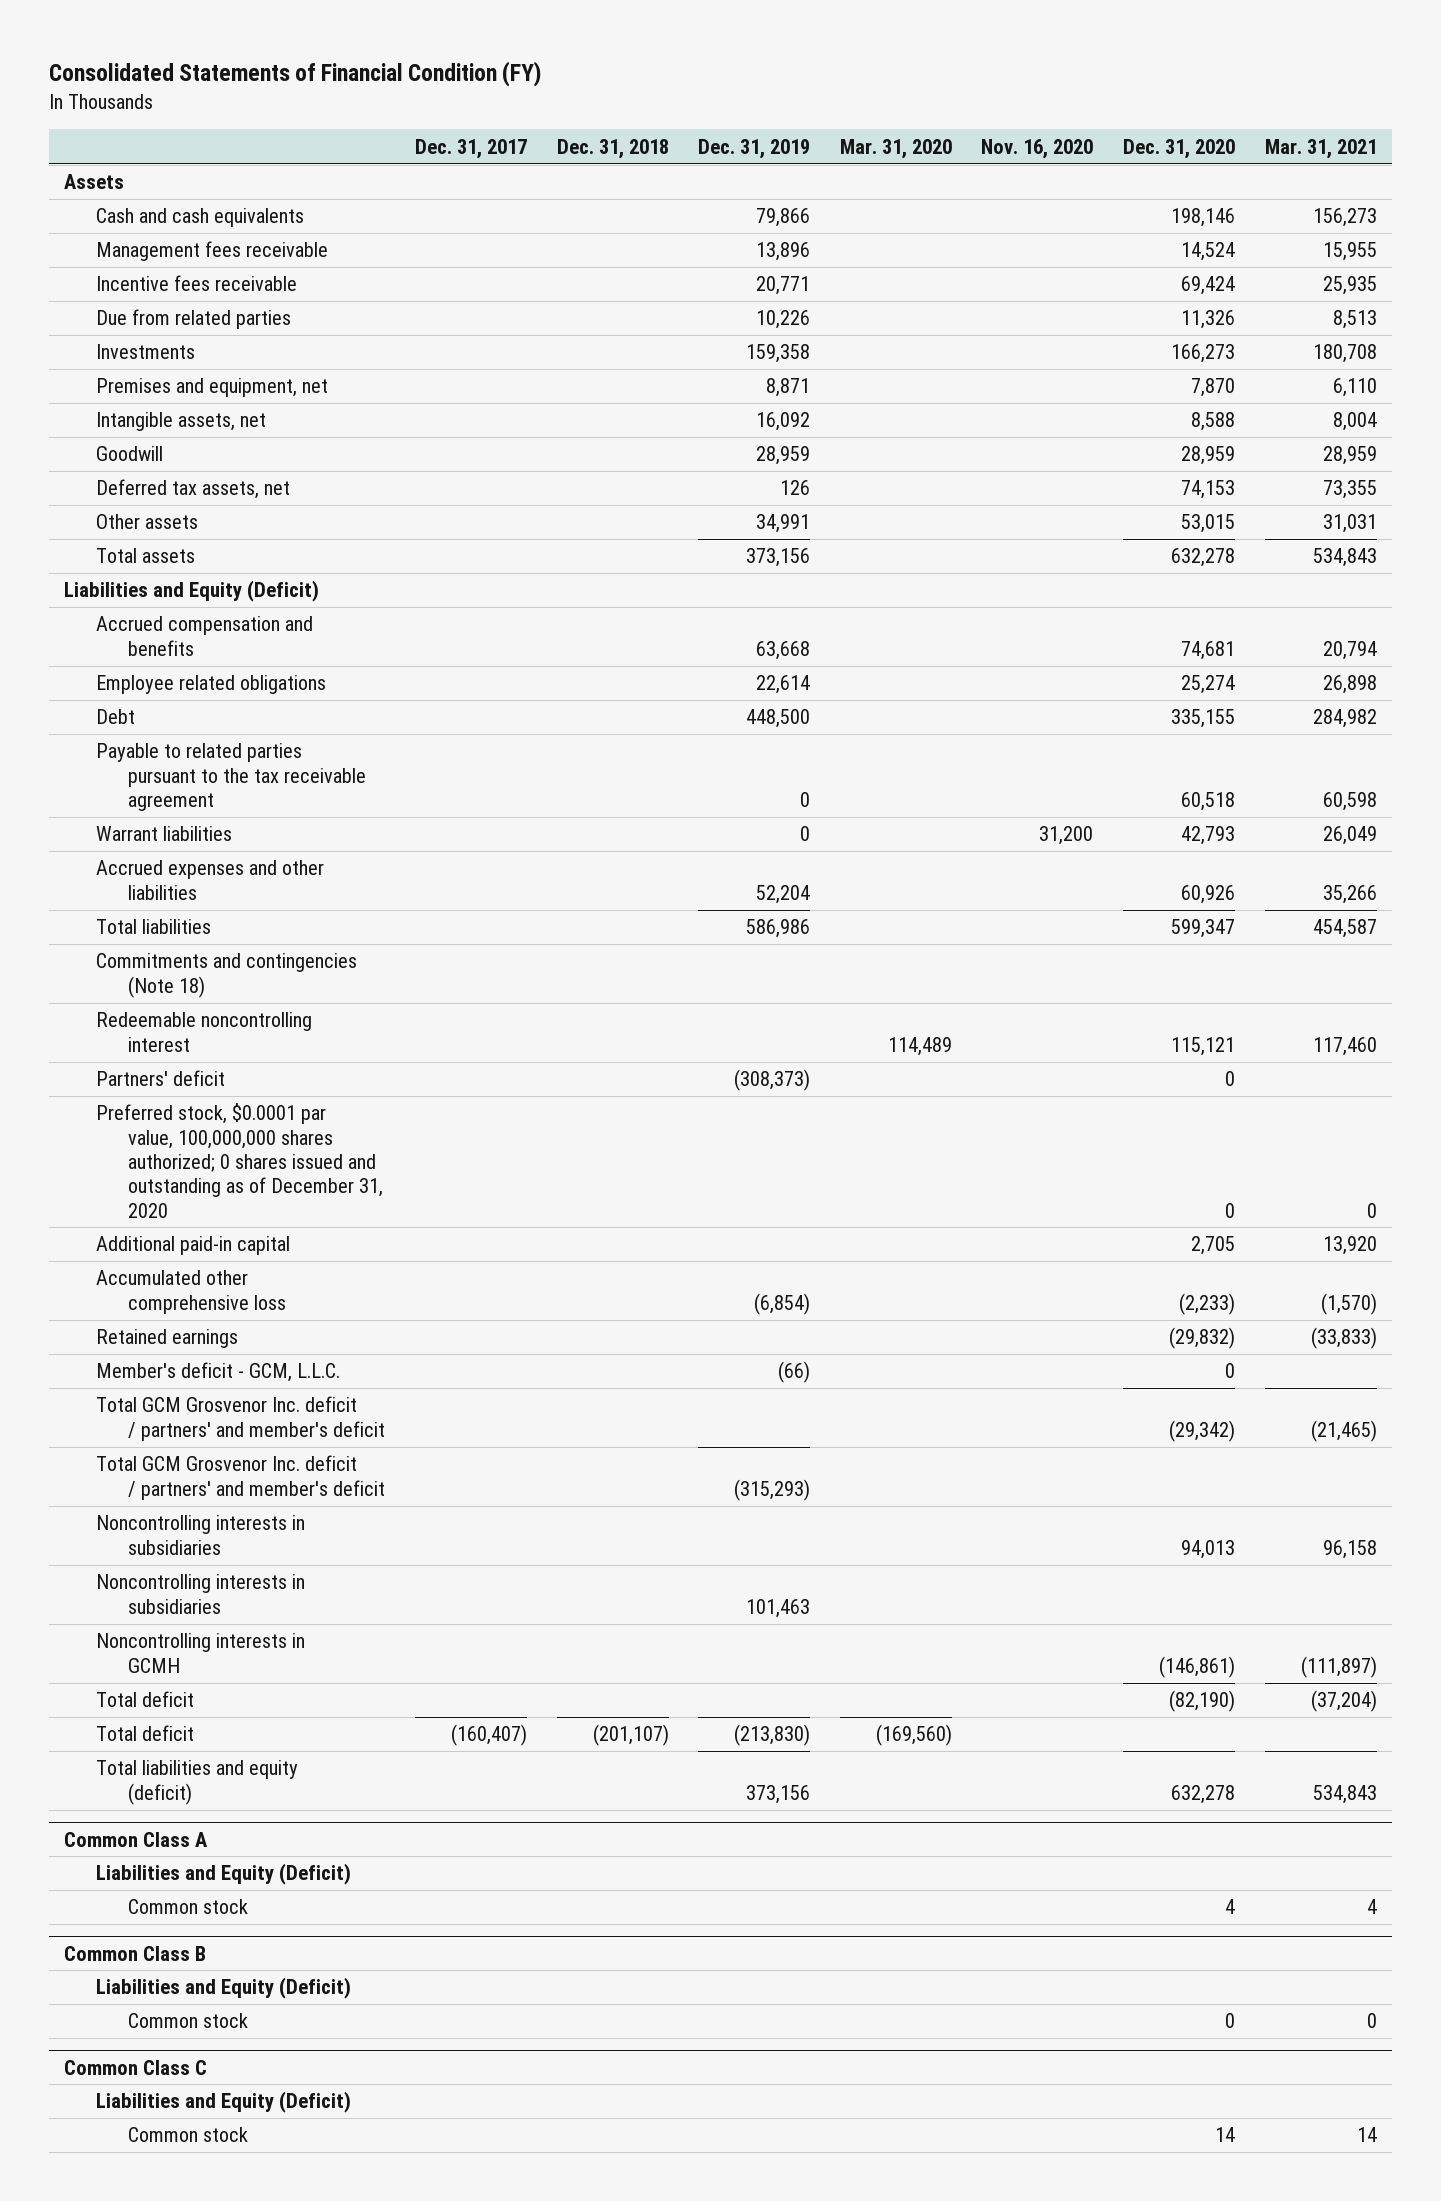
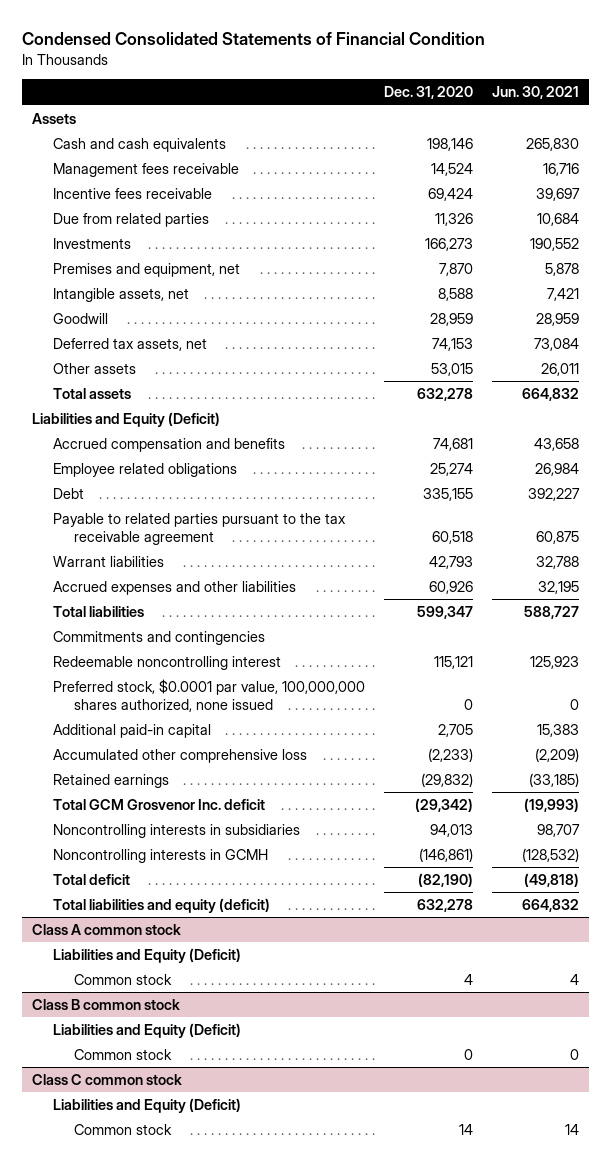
- Consolidated Statements of Financial Condition (FY)
+ Condensed Consolidated Statements of Financial Condition
- | Dec. 31, 2017 | Dec. 31, 2018 | Dec. 31, 2019 | Mar. 31, 2020 | Nov. 16, 2020 | Dec. 31, 2020 | Mar. 31, 2021
+ | Dec. 31, 2020 | Jun. 30, 2021
- Commitments and contingencies (Note 18)
+ Commitments and contingencies
- Partners' deficit | | | (308,373) | | | 0 |
- Preferred stock, $0.0001 par value, 100,000,000 shares authorized; 0 shares issued and outstanding as of December 31, 2020 | | | | | | 0 | 0
+ Preferred stock, $0.0001 par value, 100,000,000 shares authorized, none issued | 0 | 0
- Member's deficit - GCM, L.L.C. | | | (66) | | | 0 |
- Total GCM Grosvenor Inc. deficit / partners' and member's deficit | | | | | | (29,342) | (21,465)
- Total GCM Grosvenor Inc. deficit / partners' and member's deficit | | | (315,293) | | | |
+ Total GCM Grosvenor Inc. deficit | (29,342) | (19,993)
- Noncontrolling interests in subsidiaries | | | 101,463 | | | |
- Total deficit | (160,407) | (201,107) | (213,830) | (169,560) | | |
- Common Class A
+ Class A common stock
- Common Class B
+ Class B common stock
- Common Class C
+ Class C common stock

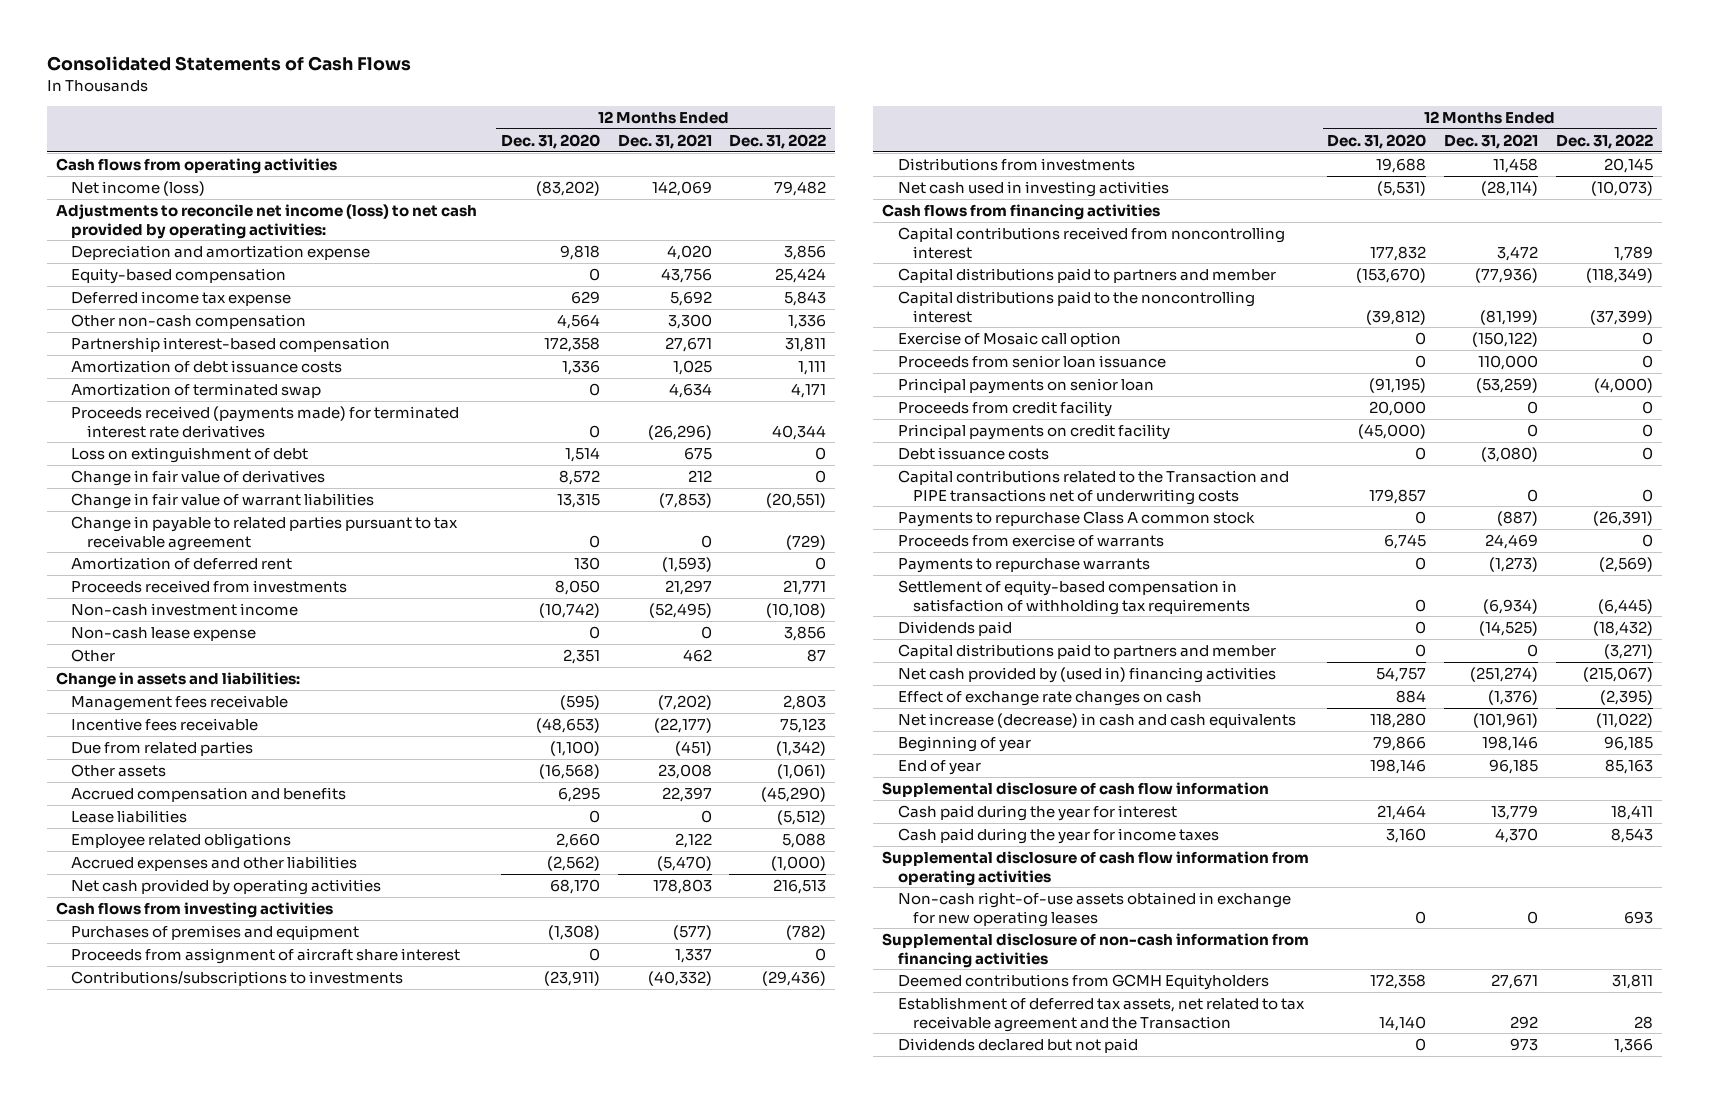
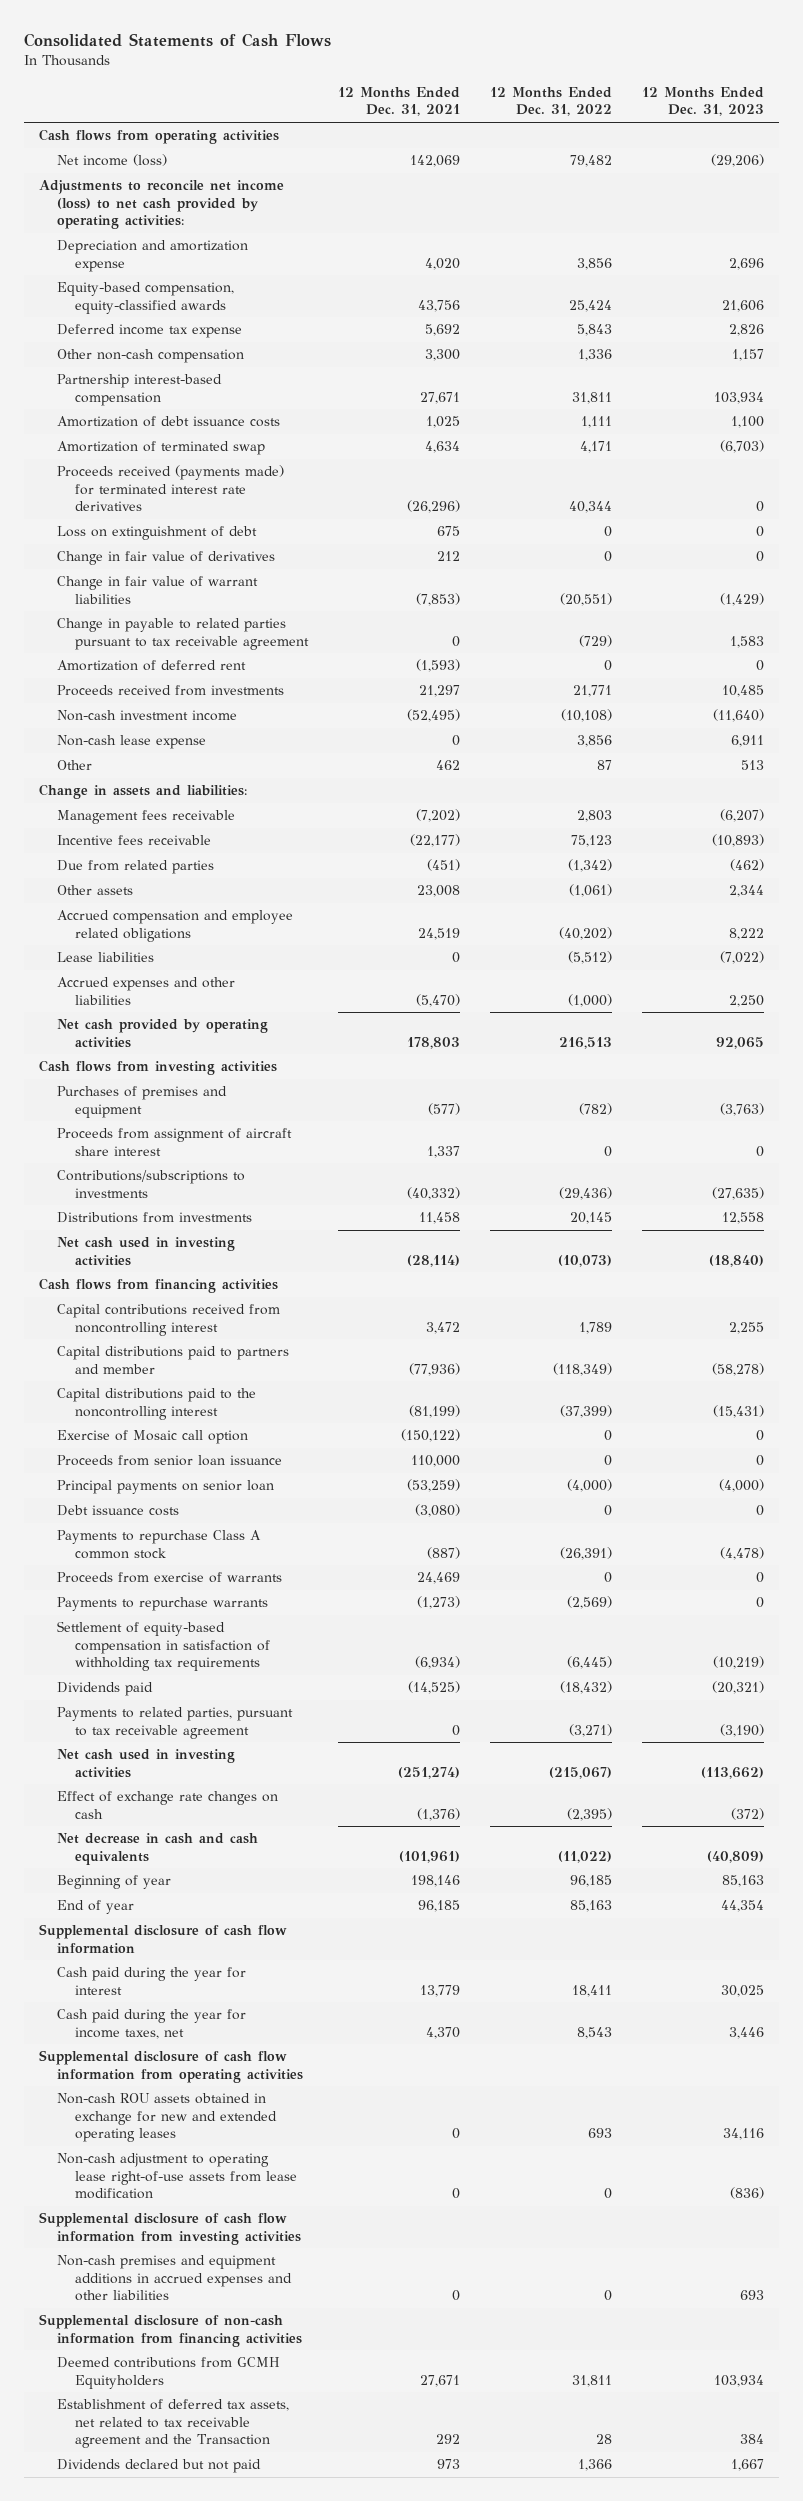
- | 12 Months Ended Dec. 31, 2020 | 12 Months Ended Dec. 31, 2021 | 12 Months Ended Dec. 31, 2022
+ | 12 Months Ended Dec. 31, 2021 | 12 Months Ended Dec. 31, 2022 | 12 Months Ended Dec. 31, 2023
- Equity-based compensation | 0 | 43,756 | 25,424
+ Equity-based compensation, equity-classified awards | 43,756 | 25,424 | 21,606
- Accrued compensation and benefits | 6,295 | 22,397 | (45,290)
+ Accrued compensation and employee related obligations | 24,519 | (40,202) | 8,222
- Employee related obligations | 2,660 | 2,122 | 5,088
- Proceeds from credit facility | 20,000 | 0 | 0
- Principal payments on credit facility | (45,000) | 0 | 0
- Capital contributions related to the Transaction and PIPE transactions net of underwriting costs | 179,857 | 0 | 0
- Capital distributions paid to partners and member | 0 | 0 | (3,271)
- Net cash provided by (used in) financing activities | 54,757 | (251,274) | (215,067)
+ Payments to related parties, pursuant to tax receivable agreement | 0 | (3,271) | (3,190)
+ Net cash used in investing activities | (251,274) | (215,067) | (113,662)
- Net increase (decrease) in cash and cash equivalents | 118,280 | (101,961) | (11,022)
+ Net decrease in cash and cash equivalents | (101,961) | (11,022) | (40,809)
- Cash paid during the year for income taxes | 3,160 | 4,370 | 8,543
+ Cash paid during the year for income taxes, net | 4,370 | 8,543 | 3,446
- Non-cash right-of-use assets obtained in exchange for new operating leases | 0 | 0 | 693
+ Non-cash ROU assets obtained in exchange for new and extended operating leases | 0 | 693 | 34,116
+ Non-cash adjustment to operating lease right-of-use assets from lease modification | 0 | 0 | (836)
+ Supplemental disclosure of cash flow information from investing activities
+ Non-cash premises and equipment additions in accrued expenses and other liabilities | 0 | 0 | 693

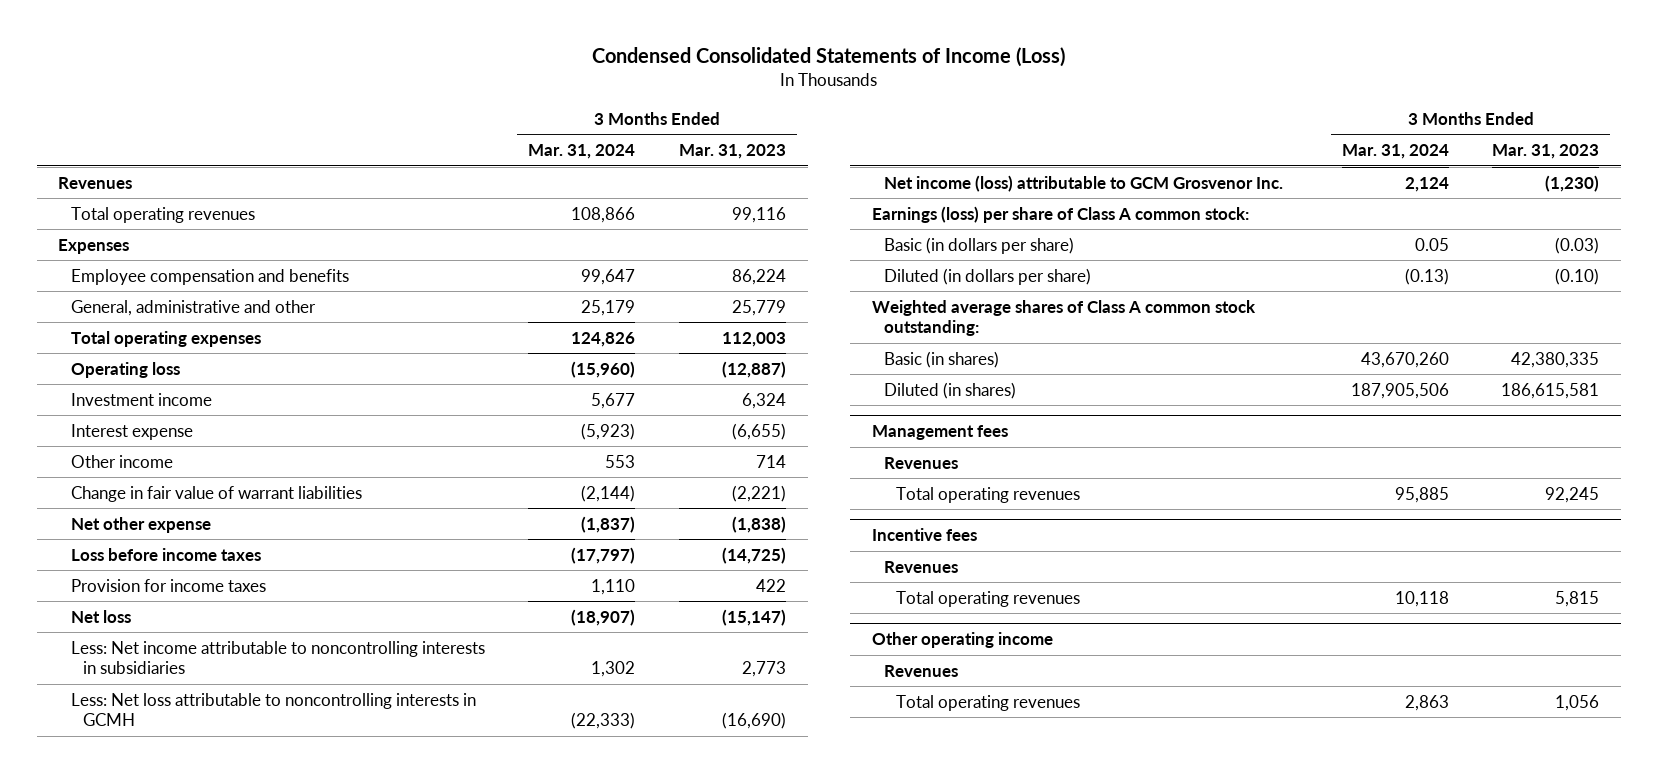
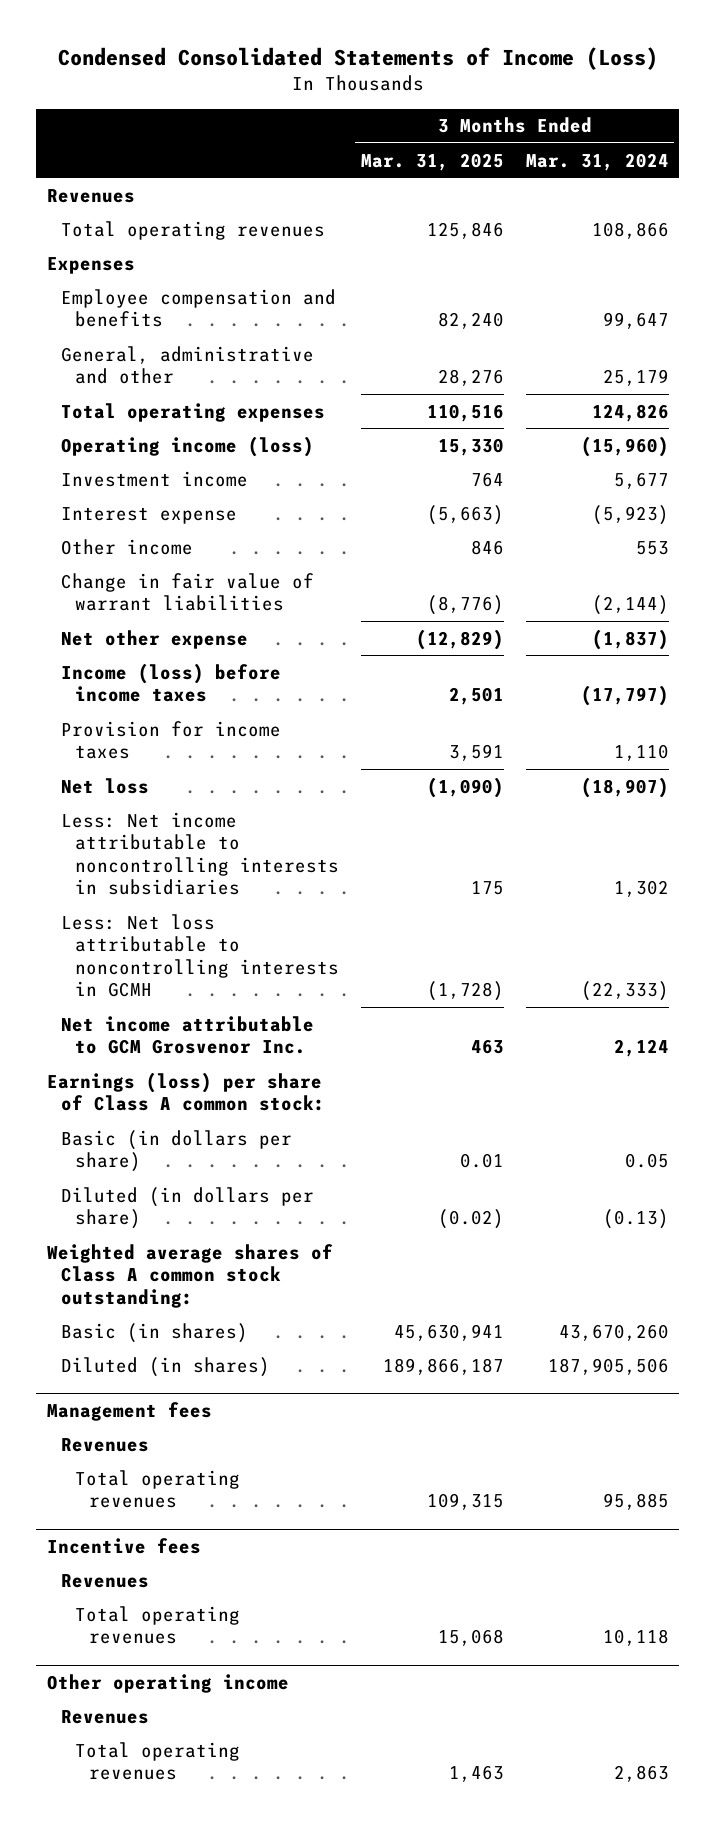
- | 3 Months Ended Mar. 31, 2024 | 3 Months Ended Mar. 31, 2023
+ | 3 Months Ended Mar. 31, 2025 | 3 Months Ended Mar. 31, 2024
- Operating loss | (15,960) | (12,887)
+ Operating income (loss) | 15,330 | (15,960)
- Loss before income taxes | (17,797) | (14,725)
+ Income (loss) before income taxes | 2,501 | (17,797)
- Net income (loss) attributable to GCM Grosvenor Inc. | 2,124 | (1,230)
+ Net income attributable to GCM Grosvenor Inc. | 463 | 2,124

